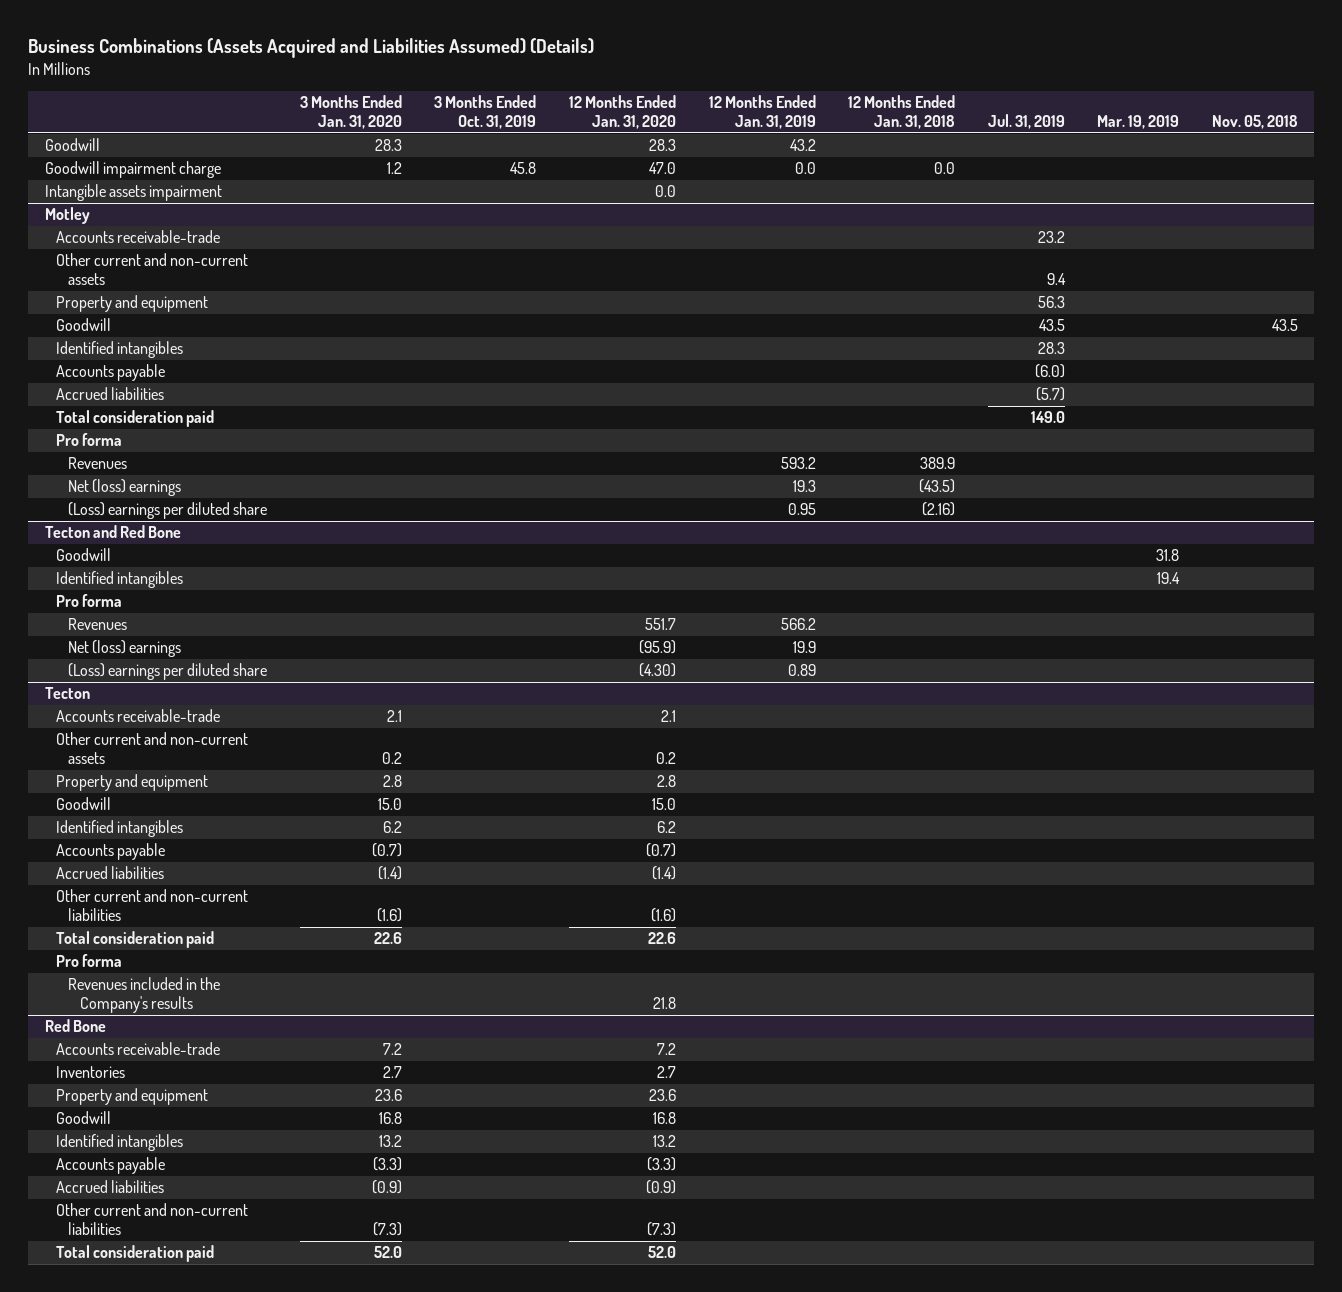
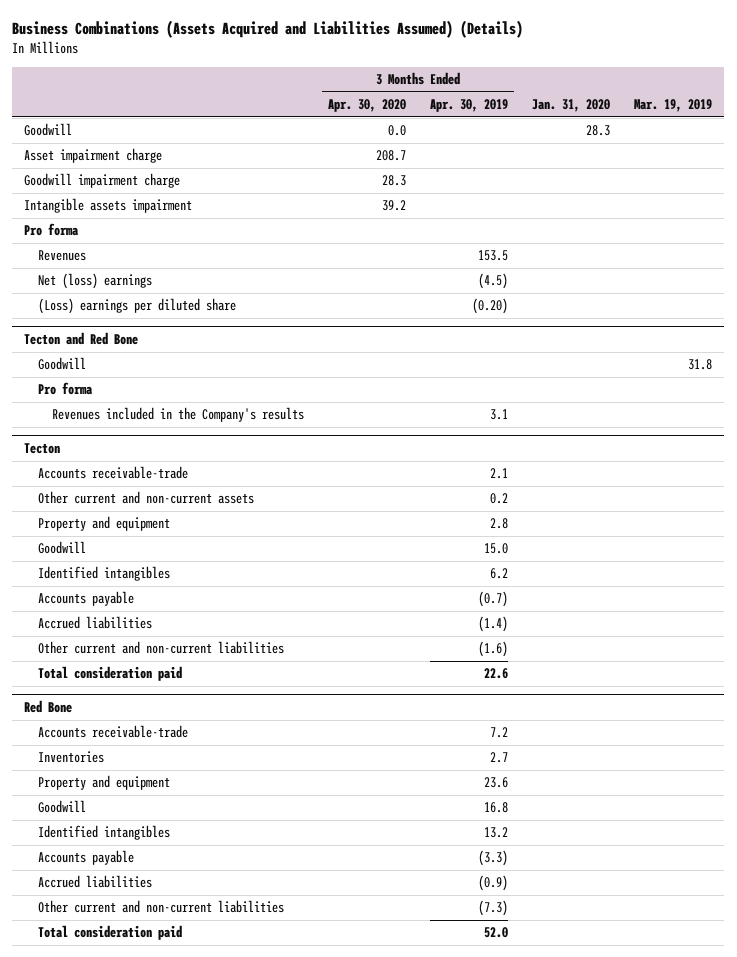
- | 3 Months Ended Jan. 31, 2020 | 3 Months Ended Oct. 31, 2019 | 12 Months Ended Jan. 31, 2020 | 12 Months Ended Jan. 31, 2019 | 12 Months Ended Jan. 31, 2018 | Jul. 31, 2019 | Mar. 19, 2019 | Nov. 05, 2018
+ | 3 Months Ended Apr. 30, 2020 | 3 Months Ended Apr. 30, 2019 | Jan. 31, 2020 | Mar. 19, 2019
+ Asset impairment charge | 208.7 | | |
- Motley
- Accounts receivable-trade | | | | | | 23.2 | |
- Other current and non-current assets | | | | | | 9.4 | |
- Property and equipment | | | | | | 56.3 | |
- Goodwill | | | | | | 43.5 | | 43.5
- Identified intangibles | | | | | | 28.3 | |
- Accounts payable | | | | | | (6.0) | |
- Accrued liabilities | | | | | | (5.7) | |
- Total consideration paid | | | | | | 149.0 | |
- Pro forma
- Revenues | | | | 593.2 | 389.9 | | |
- Net (loss) earnings | | | | 19.3 | (43.5) | | |
- (Loss) earnings per diluted share | | | | 0.95 | (2.16) | | |
+ Pro forma
+ Revenues | | 153.5 | |
+ Net (loss) earnings | | (4.5) | |
+ (Loss) earnings per diluted share | | (0.20) | |
@ Tecton and Red Bone
- Identified intangibles | | | | | | | 19.4 |
- Revenues | | | 551.7 | 566.2 | | | |
- Net (loss) earnings | | | (95.9) | 19.9 | | | |
- (Loss) earnings per diluted share | | | (4.30) | 0.89 | | | |
+ Revenues included in the Company's results | | 3.1 | |
@ Tecton
- Pro forma
- Revenues included in the Company's results | | | 21.8 | | | | |

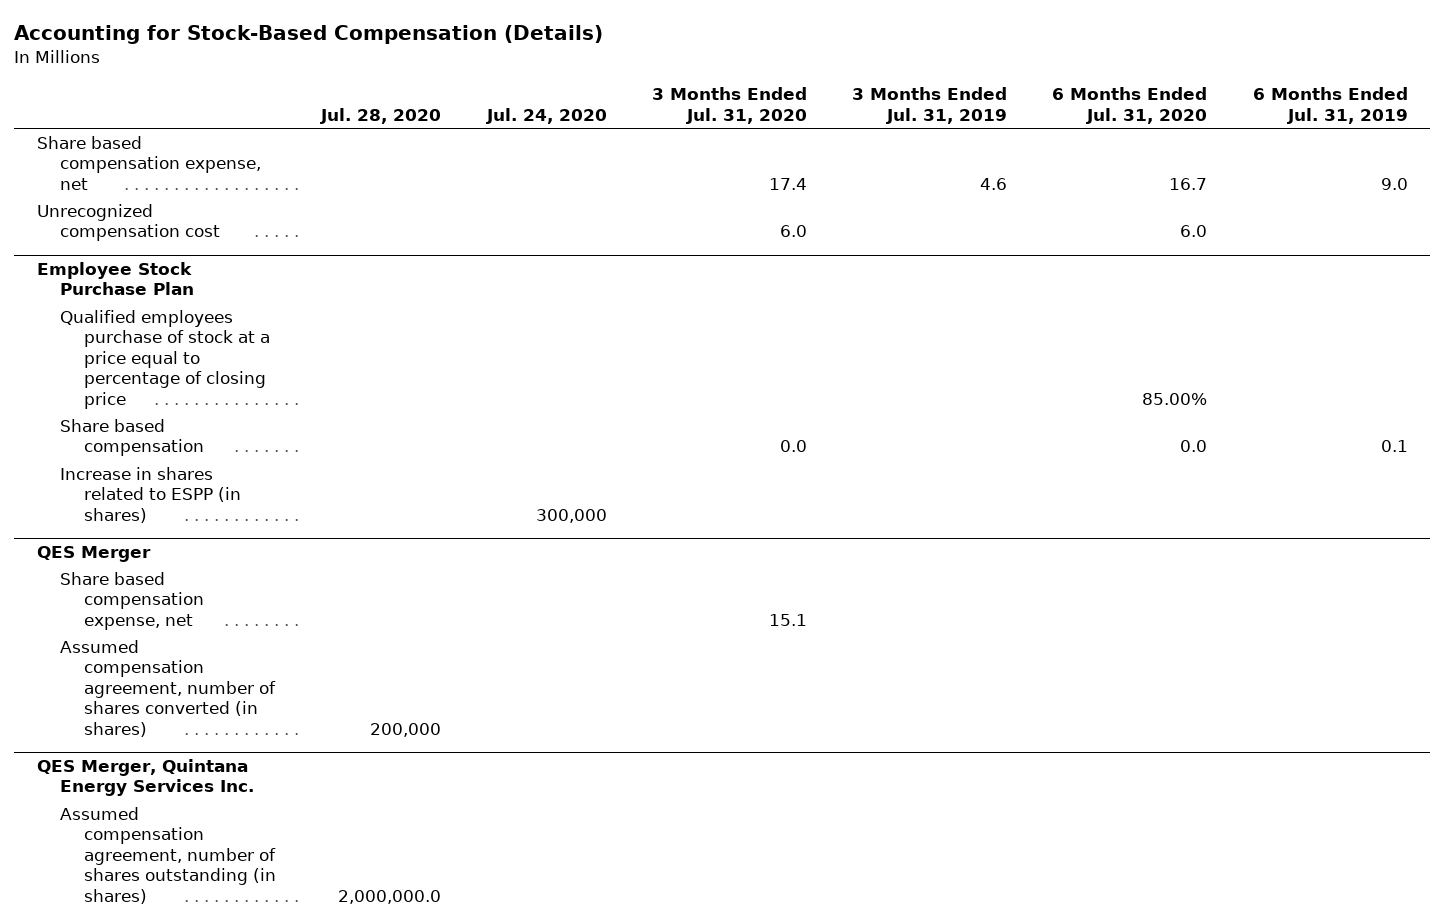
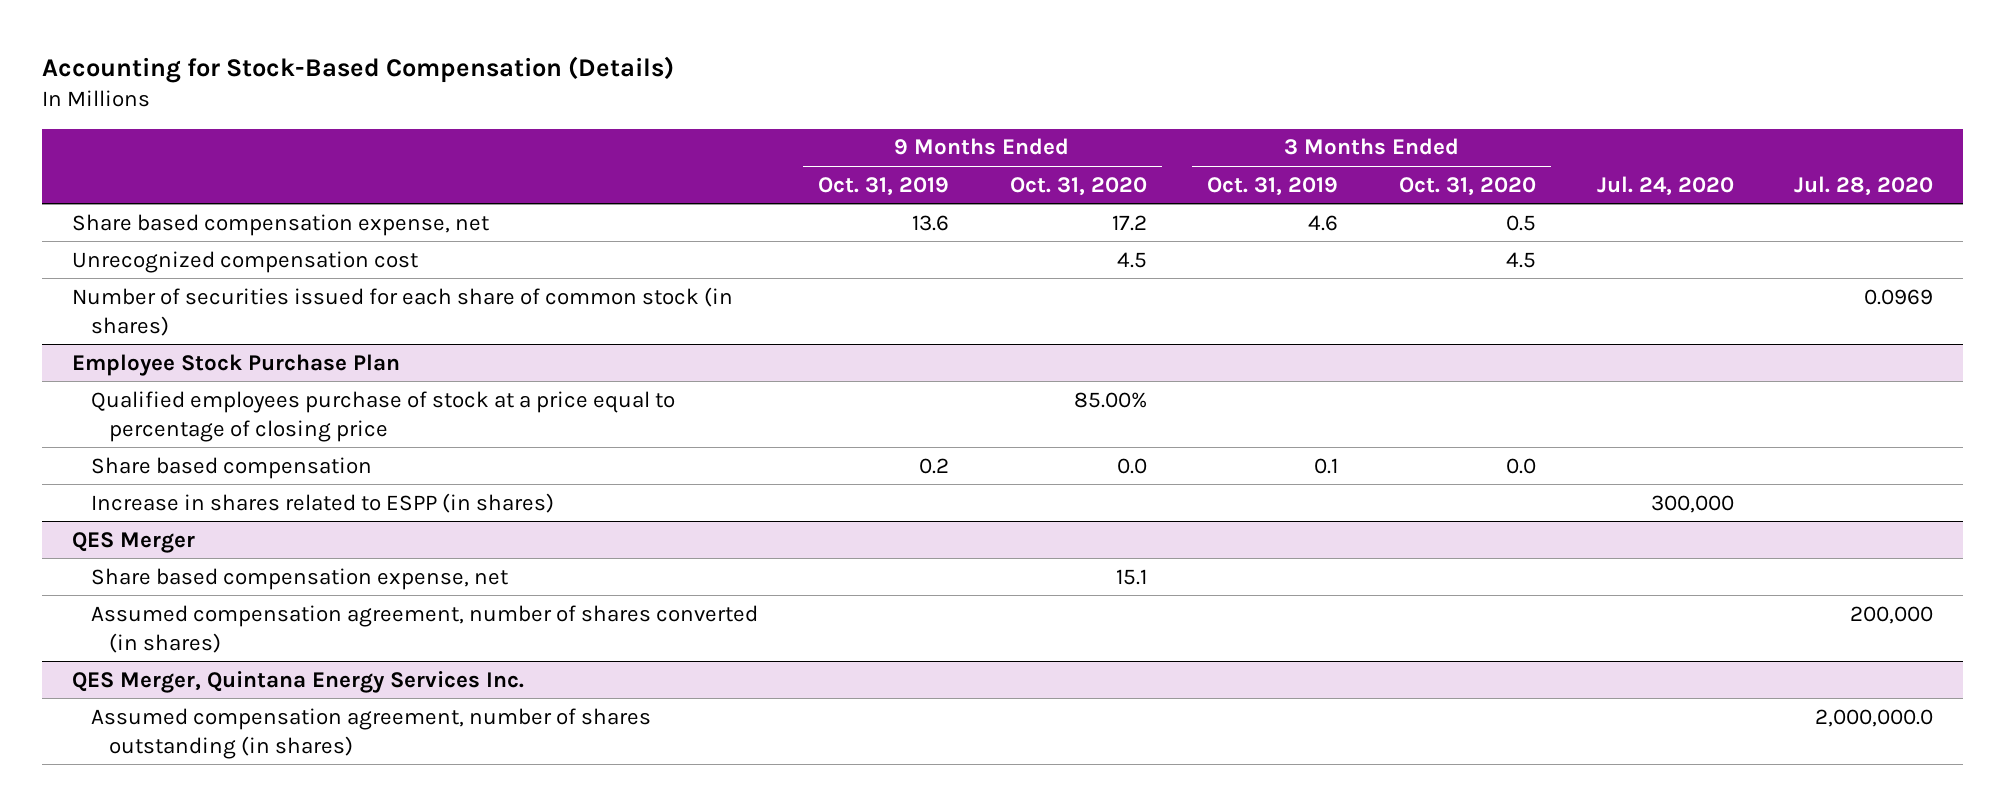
- | Jul. 28, 2020 | Jul. 24, 2020 | 3 Months Ended Jul. 31, 2020 | 3 Months Ended Jul. 31, 2019 | 6 Months Ended Jul. 31, 2020 | 6 Months Ended Jul. 31, 2019
+ | 9 Months Ended Oct. 31, 2019 | 9 Months Ended Oct. 31, 2020 | 3 Months Ended Oct. 31, 2019 | 3 Months Ended Oct. 31, 2020 | Jul. 24, 2020 | Jul. 28, 2020
+ Number of securities issued for each share of common stock (in shares) | | | | | | 0.0969

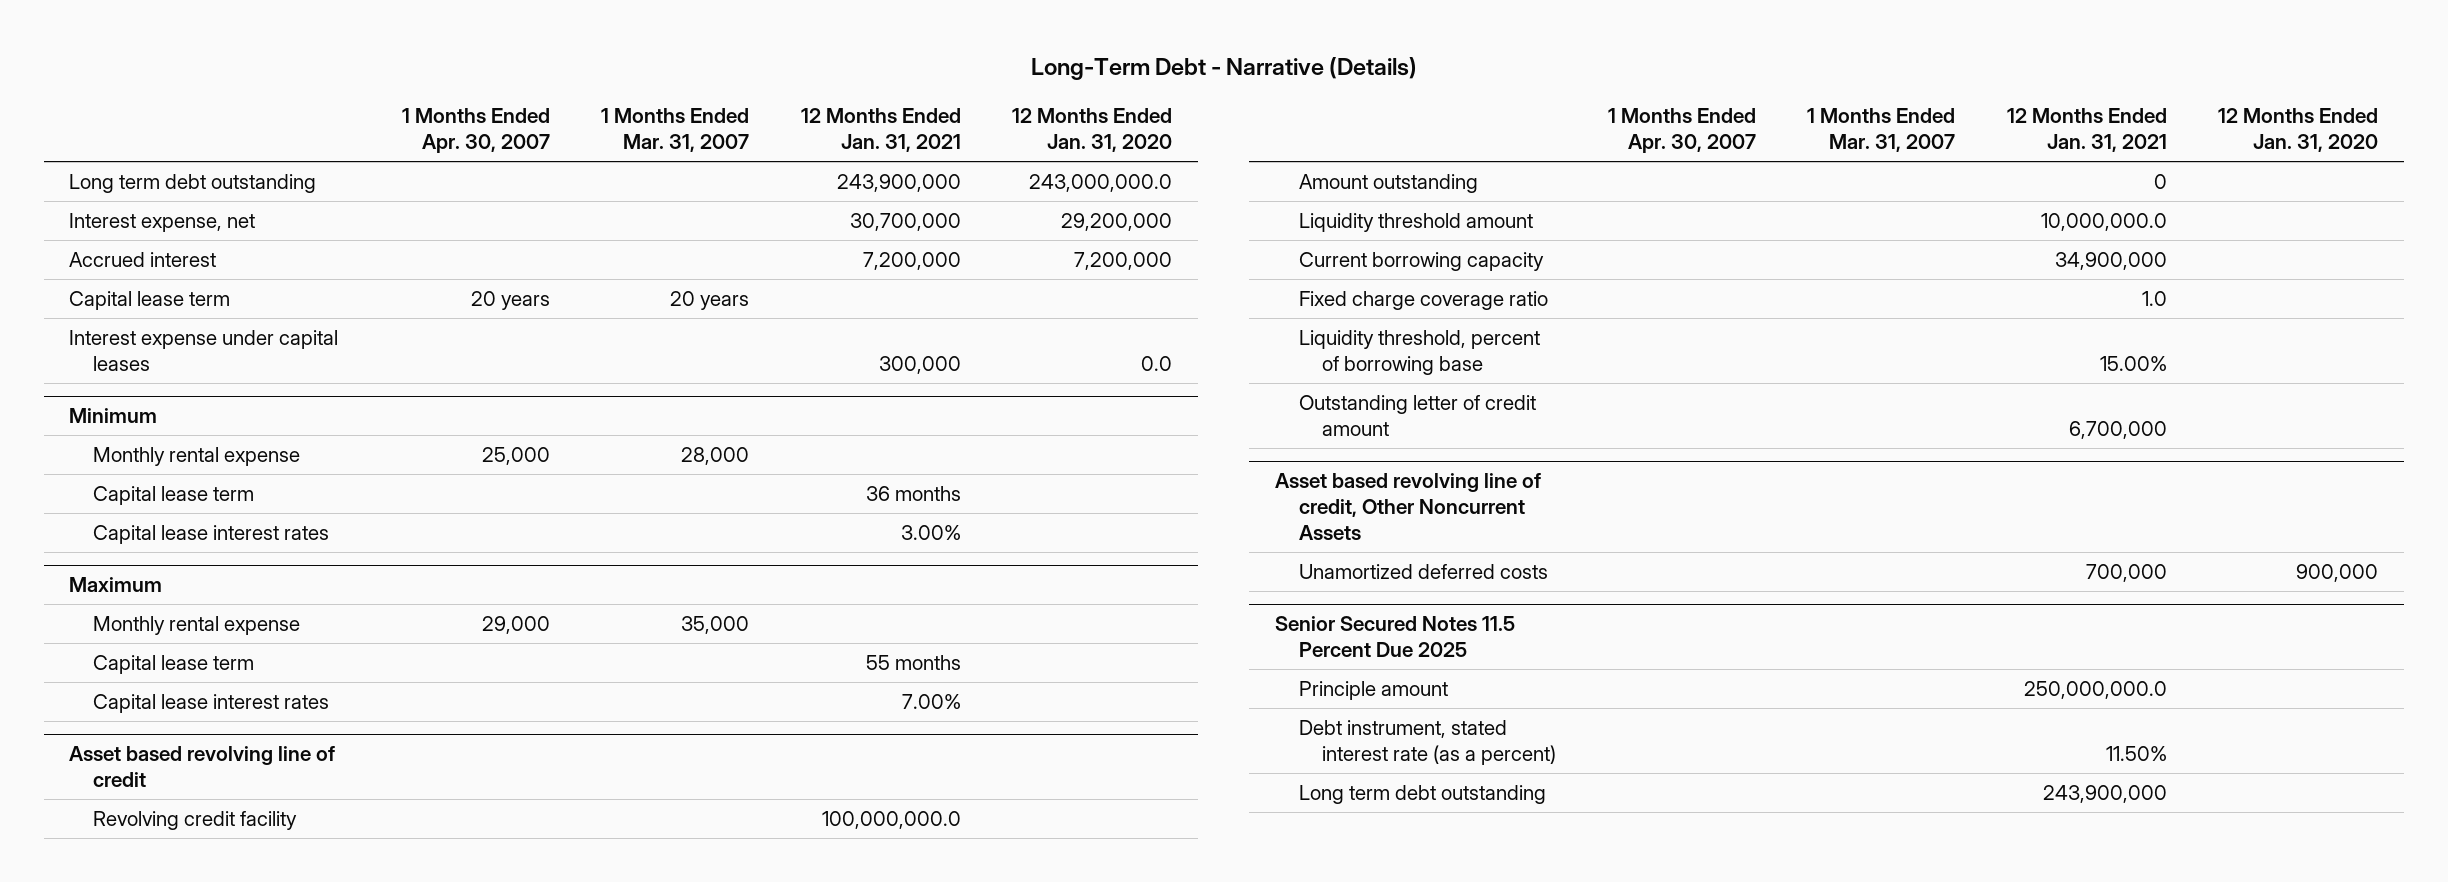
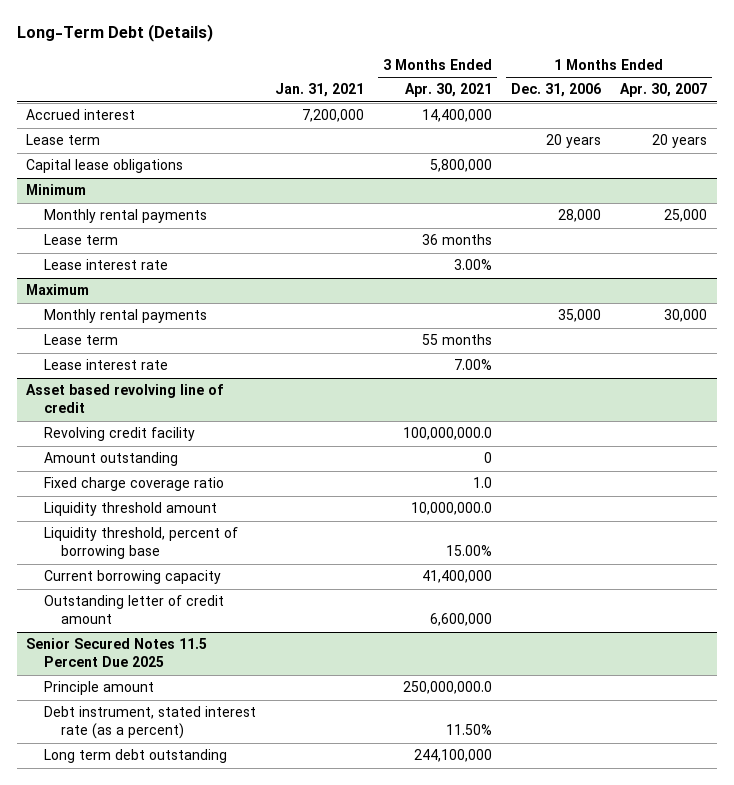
- Long-Term Debt - Narrative (Details)
+ Long-Term Debt (Details)
- | 1 Months Ended Apr. 30, 2007 | 1 Months Ended Mar. 31, 2007 | 12 Months Ended Jan. 31, 2021 | 12 Months Ended Jan. 31, 2020
+ | Jan. 31, 2021 | 3 Months Ended Apr. 30, 2021 | 1 Months Ended Dec. 31, 2006 | 1 Months Ended Apr. 30, 2007
- Long term debt outstanding | | | 243,900,000 | 243,000,000.0
- Interest expense, net | | | 30,700,000 | 29,200,000
- Capital lease term | 20 years | 20 years | |
- Interest expense under capital leases | | | 300,000 | 0.0
+ Lease term | | | 20 years | 20 years
+ Capital lease obligations | | 5,800,000 | |
@ Minimum
- Monthly rental expense | 25,000 | 28,000 | |
- Capital lease term | | | 36 months |
- Capital lease interest rates | | | 3.00% |
+ Monthly rental payments | | | 28,000 | 25,000
+ Lease term | | 36 months | |
+ Lease interest rate | | 3.00% | |
@ Maximum
- Monthly rental expense | 29,000 | 35,000 | |
- Capital lease term | | | 55 months |
- Capital lease interest rates | | | 7.00% |
+ Monthly rental payments | | | 35,000 | 30,000
+ Lease term | | 55 months | |
+ Lease interest rate | | 7.00% | |
@ Asset based revolving line of credit
moved down: Liquidity threshold amount | | 10,000,000.0 | |
moved down: Current borrowing capacity | | 41,400,000 | |
- Asset based revolving line of credit, Other Noncurrent Assets
- Unamortized deferred costs | | | 700,000 | 900,000

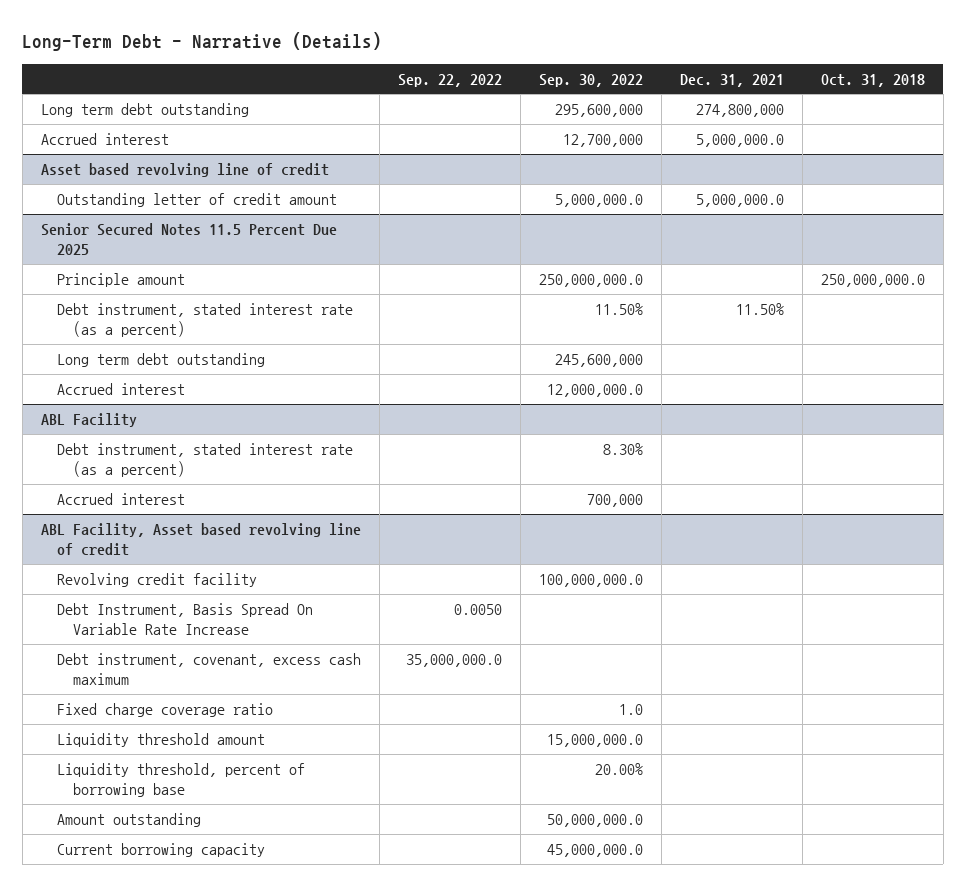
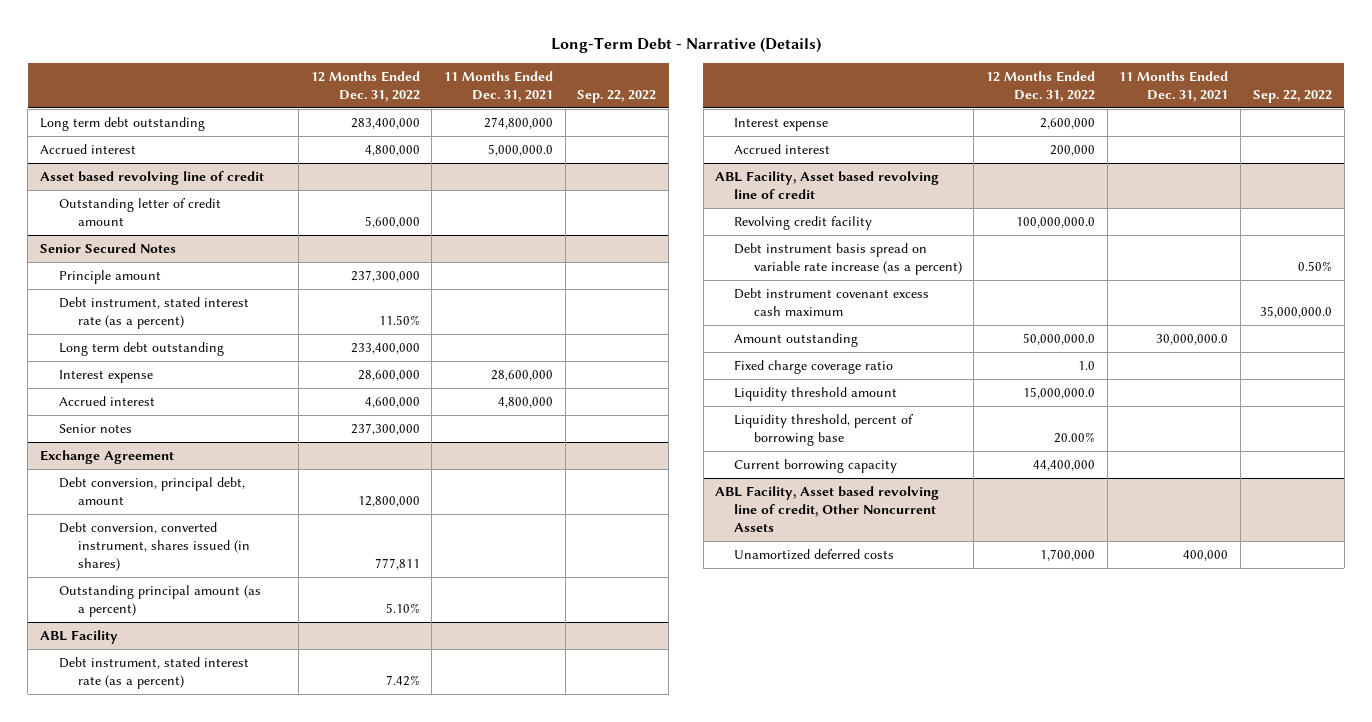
- | Sep. 22, 2022 | Sep. 30, 2022 | Dec. 31, 2021 | Oct. 31, 2018
+ | 12 Months Ended Dec. 31, 2022 | 11 Months Ended Dec. 31, 2021 | Sep. 22, 2022
- Senior Secured Notes 11.5 Percent Due 2025
+ Senior Secured Notes
+ Interest expense | 28,600,000 | 28,600,000 |
+ Senior notes | 237,300,000 | |
+ Exchange Agreement
+ Debt conversion, principal debt, amount | 12,800,000 | |
+ Debt conversion, converted instrument, shares issued (in shares) | 777,811 | |
+ Outstanding principal amount (as a percent) | 5.10% | |
@ ABL Facility
+ Interest expense | 2,600,000 | |
@ ABL Facility, Asset based revolving line of credit
- Debt Instrument, Basis Spread On Variable Rate Increase | 0.0050 | | |
- Debt instrument, covenant, excess cash maximum | 35,000,000.0 | | |
+ Debt instrument basis spread on variable rate increase (as a percent) | | | 0.50%
+ Debt instrument covenant excess cash maximum | | | 35,000,000.0
moved up: Amount outstanding | 50,000,000.0 | 30,000,000.0 |
+ ABL Facility, Asset based revolving line of credit, Other Noncurrent Assets
+ Unamortized deferred costs | 1,700,000 | 400,000 |

